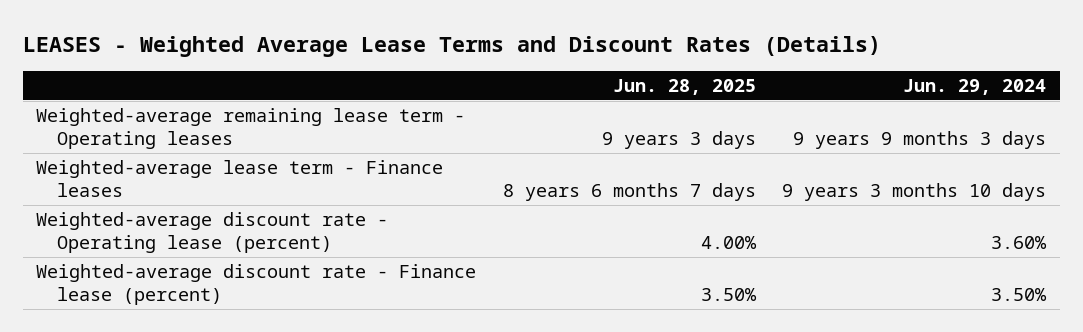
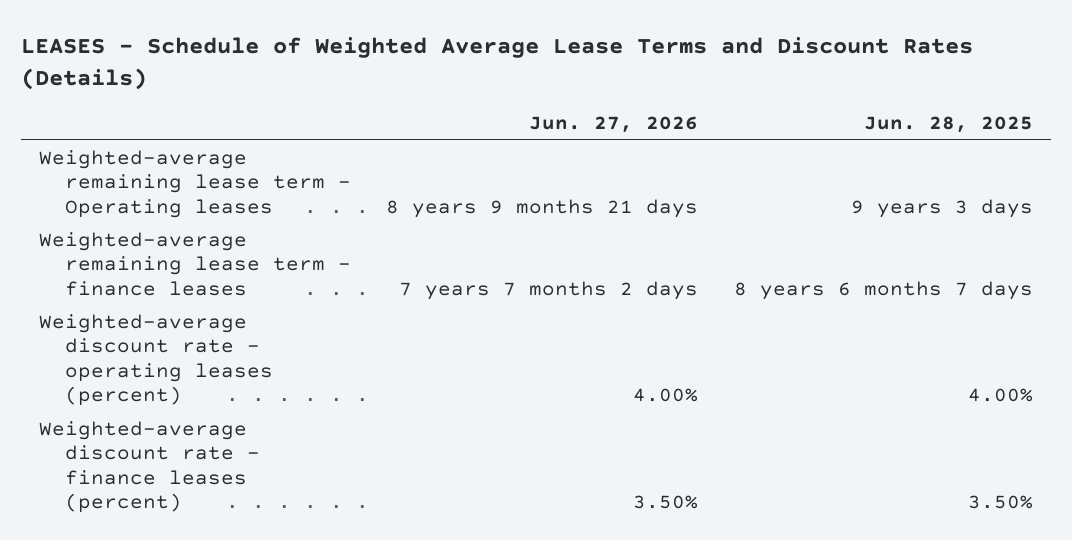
- LEASES - Weighted Average Lease Terms and Discount Rates (Details)
+ LEASES - Schedule of Weighted Average Lease Terms and Discount Rates (Details)
- | Jun. 28, 2025 | Jun. 29, 2024
+ | Jun. 27, 2026 | Jun. 28, 2025
- Weighted-average lease term - Finance leases | 8 years 6 months 7 days | 9 years 3 months 10 days
- Weighted-average discount rate - Operating lease (percent) | 4.00% | 3.60%
- Weighted-average discount rate - Finance lease (percent) | 3.50% | 3.50%
+ Weighted-average remaining lease term - finance leases | 7 years 7 months 2 days | 8 years 6 months 7 days
+ Weighted-average discount rate - operating leases (percent) | 4.00% | 4.00%
+ Weighted-average discount rate - finance leases (percent) | 3.50% | 3.50%

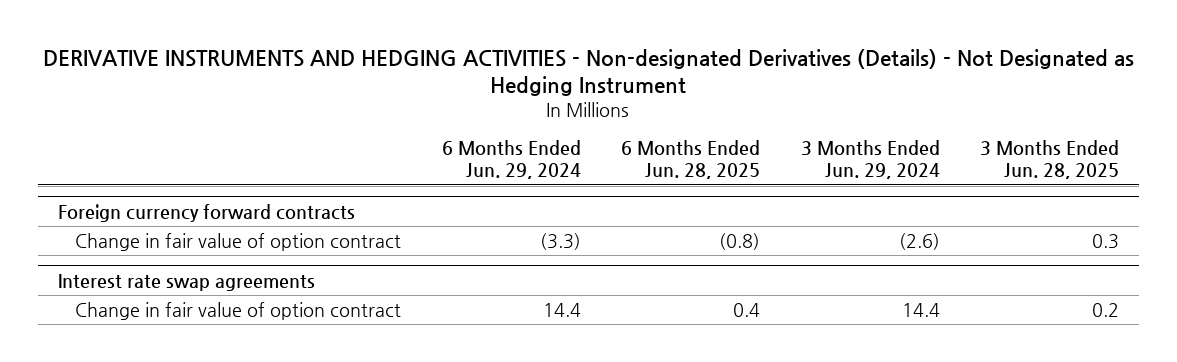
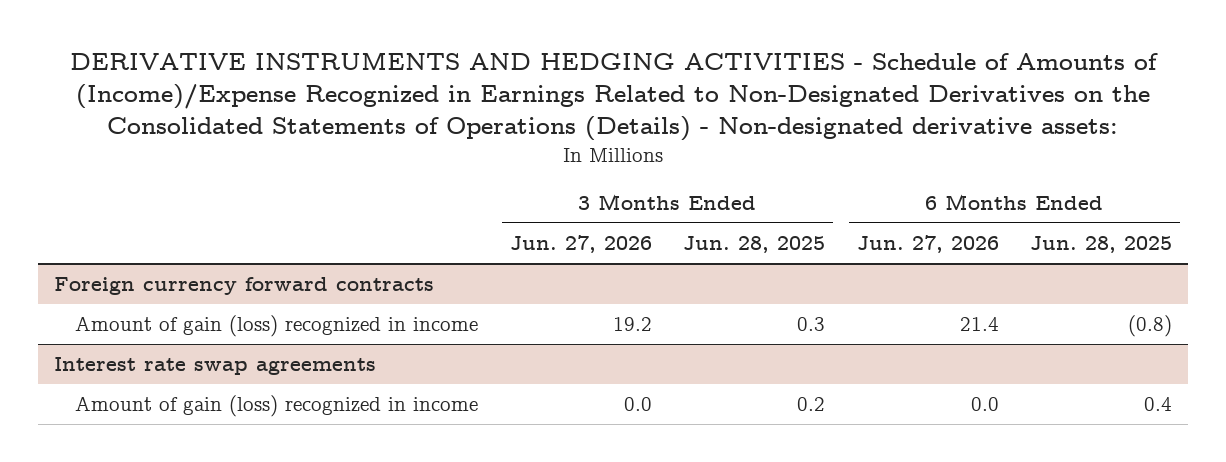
- DERIVATIVE INSTRUMENTS AND HEDGING ACTIVITIES - Non-designated Derivatives (Details) - Not Designated as Hedging Instrument
+ DERIVATIVE INSTRUMENTS AND HEDGING ACTIVITIES - Schedule of Amounts of (Income)/Expense Recognized in Earnings Related to Non-Designated Derivatives on the Consolidated Statements of Operations (Details) - Non-designated derivative assets:
- | 6 Months Ended Jun. 29, 2024 | 6 Months Ended Jun. 28, 2025 | 3 Months Ended Jun. 29, 2024 | 3 Months Ended Jun. 28, 2025
+ | 3 Months Ended Jun. 27, 2026 | 3 Months Ended Jun. 28, 2025 | 6 Months Ended Jun. 27, 2026 | 6 Months Ended Jun. 28, 2025
@ Foreign currency forward contracts
- Change in fair value of option contract | (3.3) | (0.8) | (2.6) | 0.3
+ Amount of gain (loss) recognized in income | 19.2 | 0.3 | 21.4 | (0.8)
@ Interest rate swap agreements
- Change in fair value of option contract | 14.4 | 0.4 | 14.4 | 0.2
+ Amount of gain (loss) recognized in income | 0.0 | 0.2 | 0.0 | 0.4

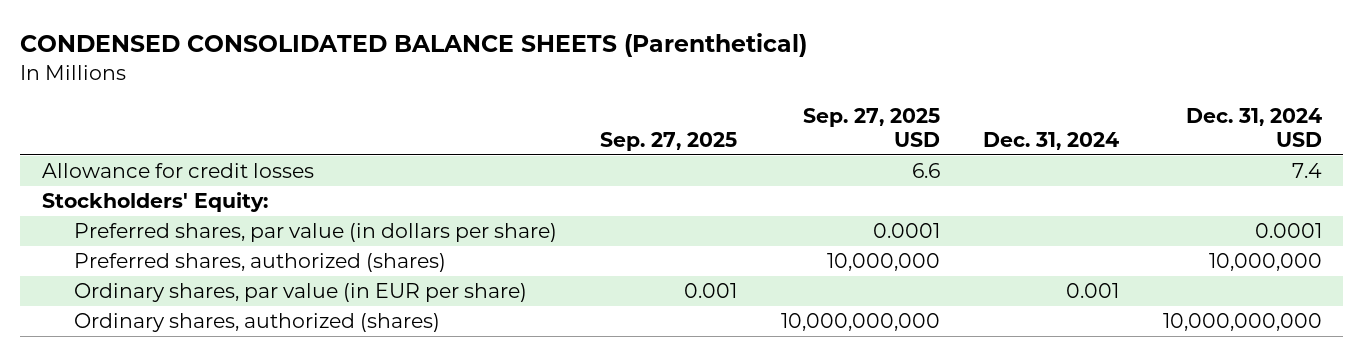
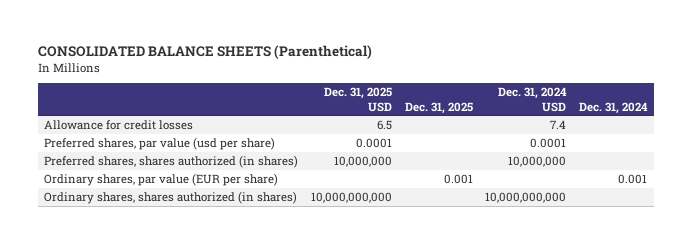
- CONDENSED CONSOLIDATED BALANCE SHEETS (Parenthetical)
+ CONSOLIDATED BALANCE SHEETS (Parenthetical)
- | Sep. 27, 2025 | Sep. 27, 2025 USD | Dec. 31, 2024 | Dec. 31, 2024 USD
+ | Dec. 31, 2025 USD | Dec. 31, 2025 | Dec. 31, 2024 USD | Dec. 31, 2024
- Stockholders' Equity:
- Preferred shares, par value (in dollars per share) | | 0.0001 | | 0.0001
- Preferred shares, authorized (shares) | | 10,000,000 | | 10,000,000
- Ordinary shares, par value (in EUR per share) | 0.001 | | 0.001 |
- Ordinary shares, authorized (shares) | | 10,000,000,000 | | 10,000,000,000
+ Preferred shares, par value (usd per share) | 0.0001 | | 0.0001 |
+ Preferred shares, shares authorized (in shares) | 10,000,000 | | 10,000,000 |
+ Ordinary shares, par value (EUR per share) | | 0.001 | | 0.001
+ Ordinary shares, shares authorized (in shares) | 10,000,000,000 | | 10,000,000,000 |

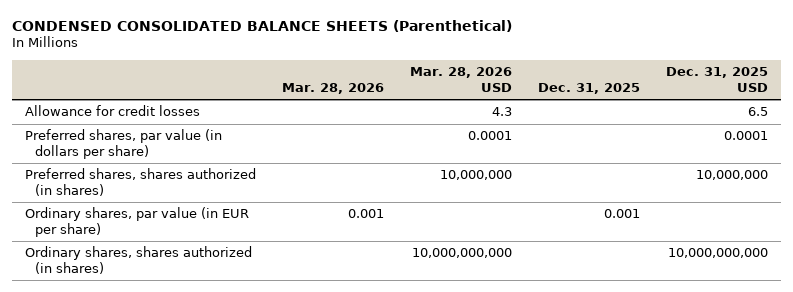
- CONSOLIDATED BALANCE SHEETS (Parenthetical)
+ CONDENSED CONSOLIDATED BALANCE SHEETS (Parenthetical)
- | Dec. 31, 2025 USD | Dec. 31, 2025 | Dec. 31, 2024 USD | Dec. 31, 2024
+ | Mar. 28, 2026 | Mar. 28, 2026 USD | Dec. 31, 2025 | Dec. 31, 2025 USD
- Preferred shares, par value (usd per share) | 0.0001 | | 0.0001 |
+ Preferred shares, par value (in dollars per share) | | 0.0001 | | 0.0001
- Ordinary shares, par value (EUR per share) | | 0.001 | | 0.001
+ Ordinary shares, par value (in EUR per share) | 0.001 | | 0.001 |

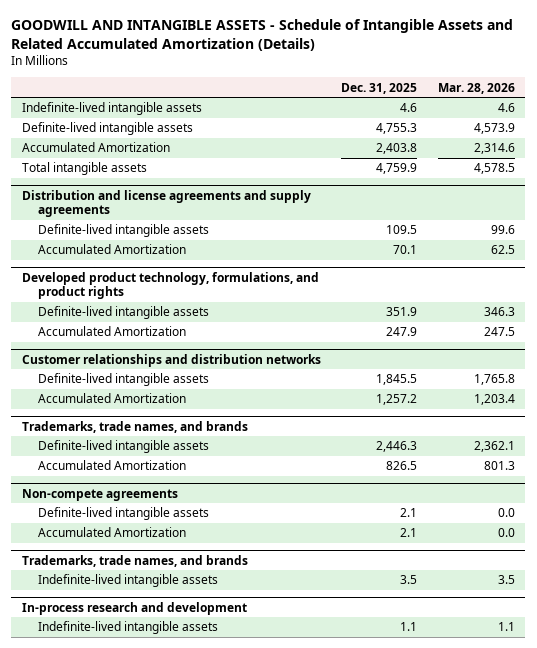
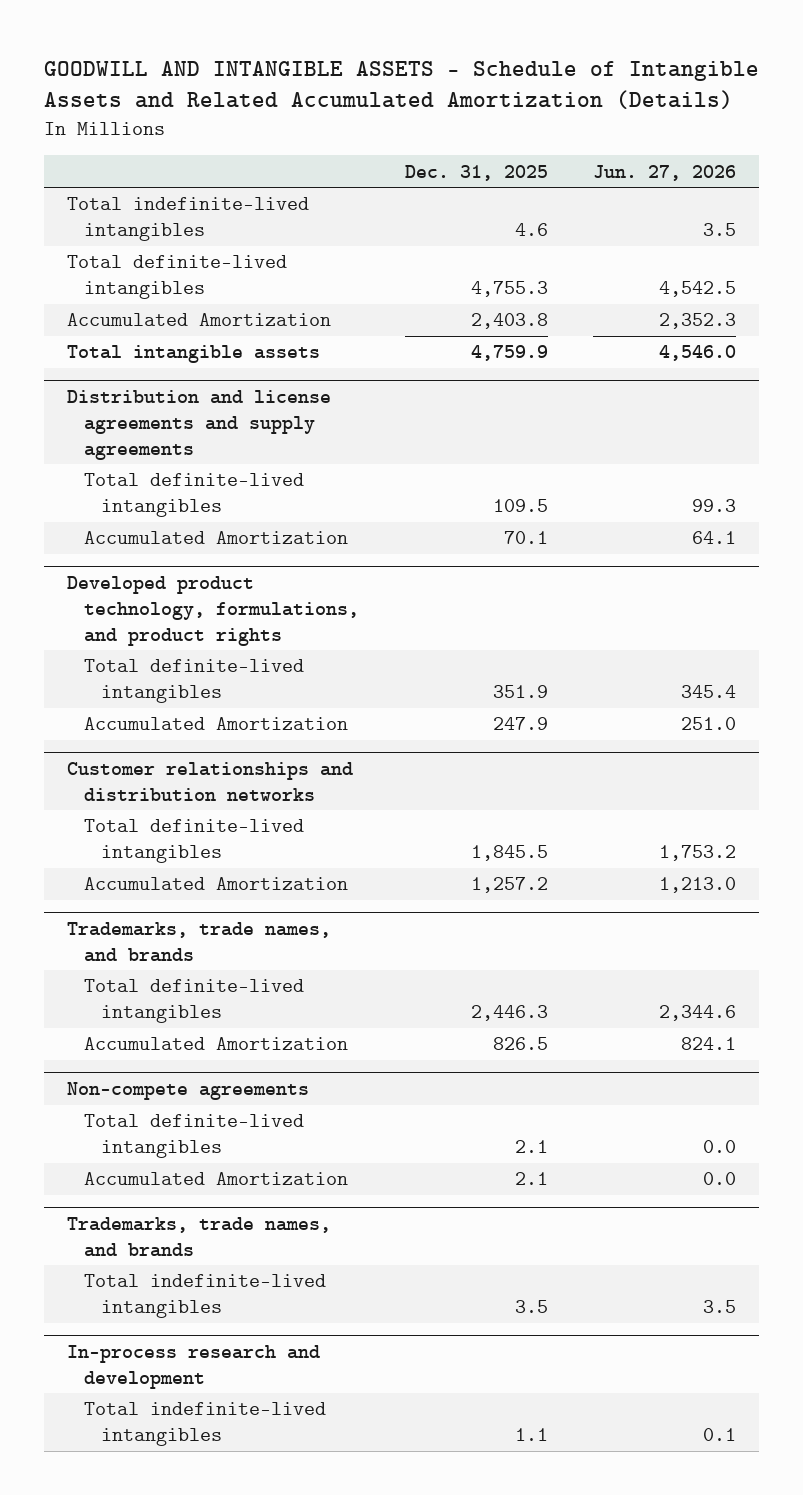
- | Dec. 31, 2025 | Mar. 28, 2026
+ | Dec. 31, 2025 | Jun. 27, 2026
- Indefinite-lived intangible assets | 4.6 | 4.6
- Definite-lived intangible assets | 4,755.3 | 4,573.9
+ Total indefinite-lived intangibles | 4.6 | 3.5
+ Total definite-lived intangibles | 4,755.3 | 4,542.5
@ Distribution and license agreements and supply agreements
- Definite-lived intangible assets | 109.5 | 99.6
+ Total definite-lived intangibles | 109.5 | 99.3
@ Developed product technology, formulations, and product rights
- Definite-lived intangible assets | 351.9 | 346.3
+ Total definite-lived intangibles | 351.9 | 345.4
@ Customer relationships and distribution networks
- Definite-lived intangible assets | 1,845.5 | 1,765.8
+ Total definite-lived intangibles | 1,845.5 | 1,753.2
@ Trademarks, trade names, and brands
- Definite-lived intangible assets | 2,446.3 | 2,362.1
+ Total definite-lived intangibles | 2,446.3 | 2,344.6
@ Non-compete agreements
- Definite-lived intangible assets | 2.1 | 0.0
+ Total definite-lived intangibles | 2.1 | 0.0
@ Trademarks, trade names, and brands
- Indefinite-lived intangible assets | 3.5 | 3.5
+ Total indefinite-lived intangibles | 3.5 | 3.5
@ In-process research and development
- Indefinite-lived intangible assets | 1.1 | 1.1
+ Total indefinite-lived intangibles | 1.1 | 0.1

